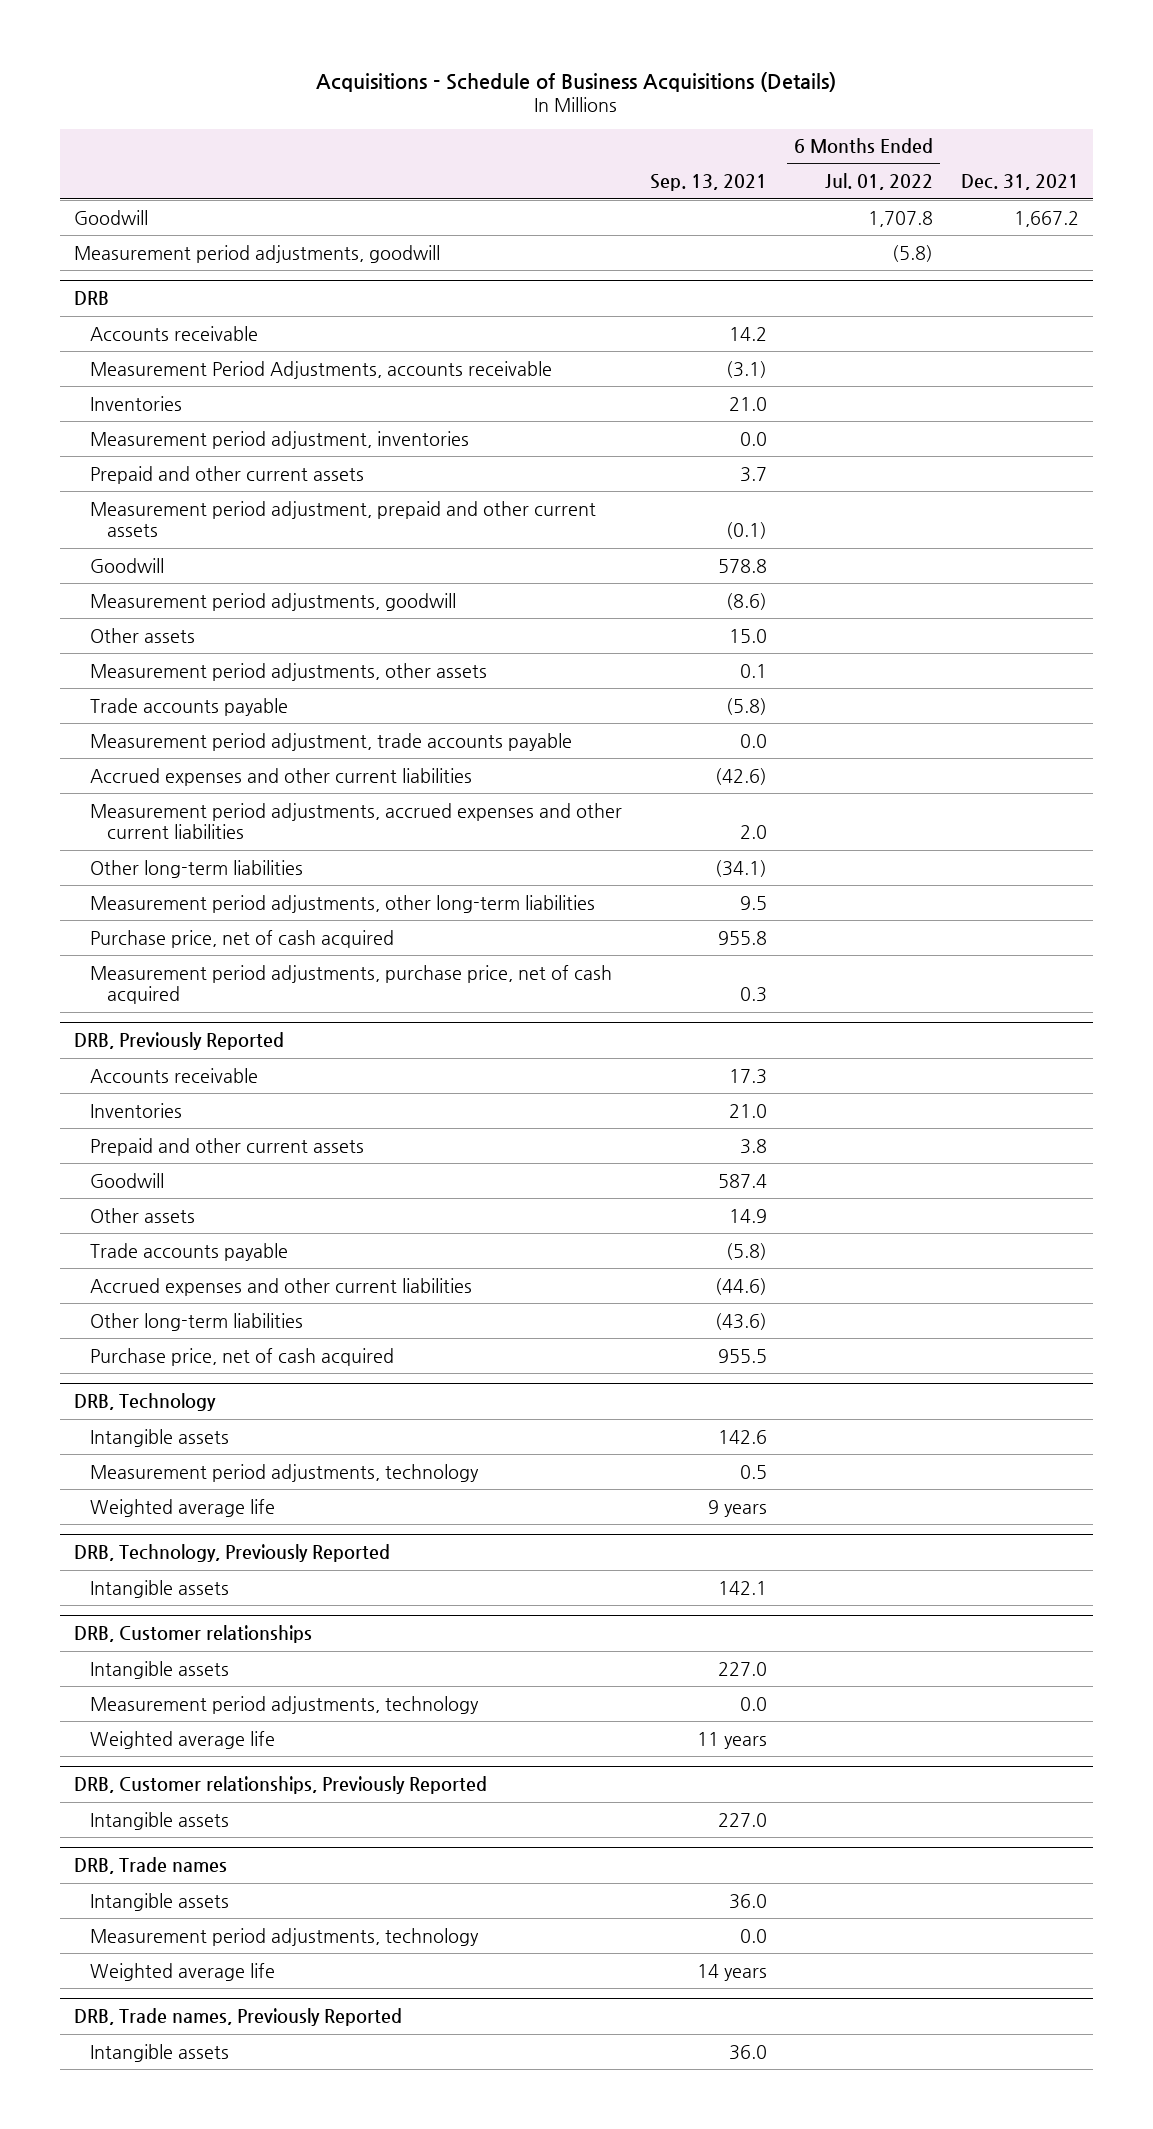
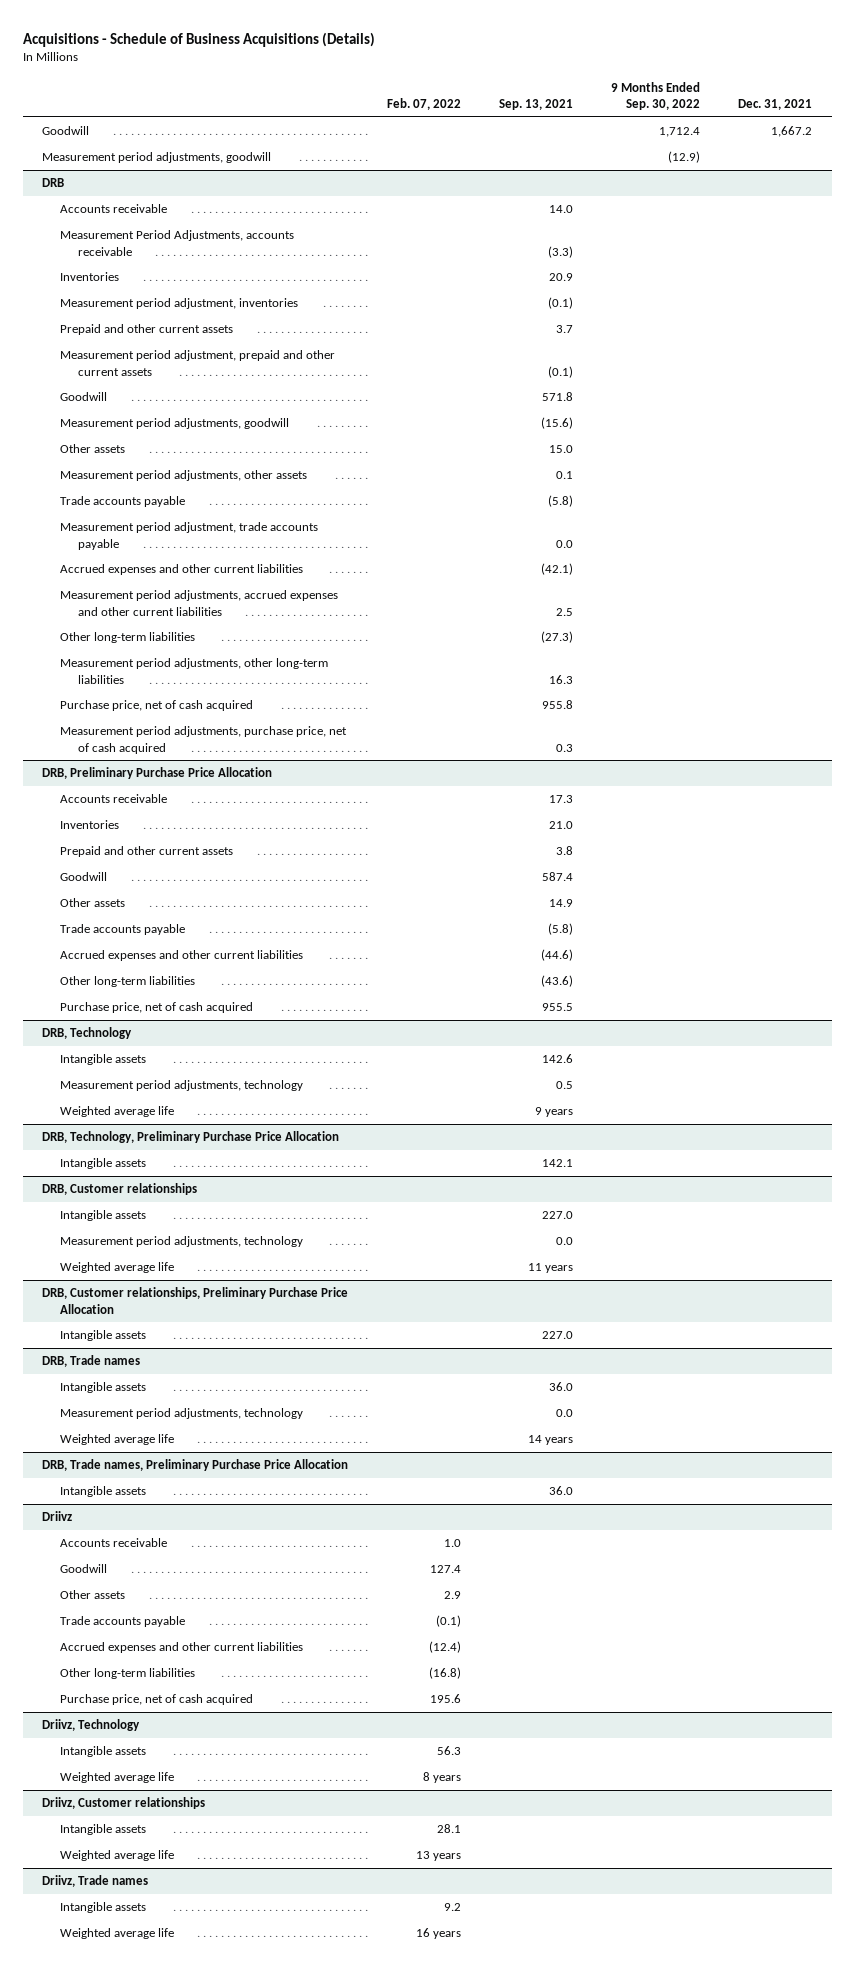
- | Sep. 13, 2021 | 6 Months Ended Jul. 01, 2022 | Dec. 31, 2021
+ | Feb. 07, 2022 | Sep. 13, 2021 | 9 Months Ended Sep. 30, 2022 | Dec. 31, 2021
@ DRB
- Accounts receivable | 14.2 | |
- Measurement Period Adjustments, accounts receivable | (3.1) | |
- Inventories | 21.0 | |
- Measurement period adjustment, inventories | 0.0 | |
+ Accounts receivable | | 14.0 | |
+ Measurement Period Adjustments, accounts receivable | | (3.3) | |
+ Inventories | | 20.9 | |
+ Measurement period adjustment, inventories | | (0.1) | |
- Goodwill | 578.8 | |
- Measurement period adjustments, goodwill | (8.6) | |
+ Goodwill | | 571.8 | |
+ Measurement period adjustments, goodwill | | (15.6) | |
- Accrued expenses and other current liabilities | (42.6) | |
- Measurement period adjustments, accrued expenses and other current liabilities | 2.0 | |
- Other long-term liabilities | (34.1) | |
- Measurement period adjustments, other long-term liabilities | 9.5 | |
+ Accrued expenses and other current liabilities | | (42.1) | |
+ Measurement period adjustments, accrued expenses and other current liabilities | | 2.5 | |
+ Other long-term liabilities | | (27.3) | |
+ Measurement period adjustments, other long-term liabilities | | 16.3 | |
- DRB, Previously Reported
+ DRB, Preliminary Purchase Price Allocation
- DRB, Technology, Previously Reported
+ DRB, Technology, Preliminary Purchase Price Allocation
- DRB, Customer relationships, Previously Reported
+ DRB, Customer relationships, Preliminary Purchase Price Allocation
- DRB, Trade names, Previously Reported
+ DRB, Trade names, Preliminary Purchase Price Allocation
+ Driivz
+ Accounts receivable | 1.0 | | |
+ Goodwill | 127.4 | | |
+ Other assets | 2.9 | | |
+ Trade accounts payable | (0.1) | | |
+ Accrued expenses and other current liabilities | (12.4) | | |
+ Other long-term liabilities | (16.8) | | |
+ Purchase price, net of cash acquired | 195.6 | | |
+ Driivz, Technology
+ Intangible assets | 56.3 | | |
+ Weighted average life | 8 years | | |
+ Driivz, Customer relationships
+ Intangible assets | 28.1 | | |
+ Weighted average life | 13 years | | |
+ Driivz, Trade names
+ Intangible assets | 9.2 | | |
+ Weighted average life | 16 years | | |

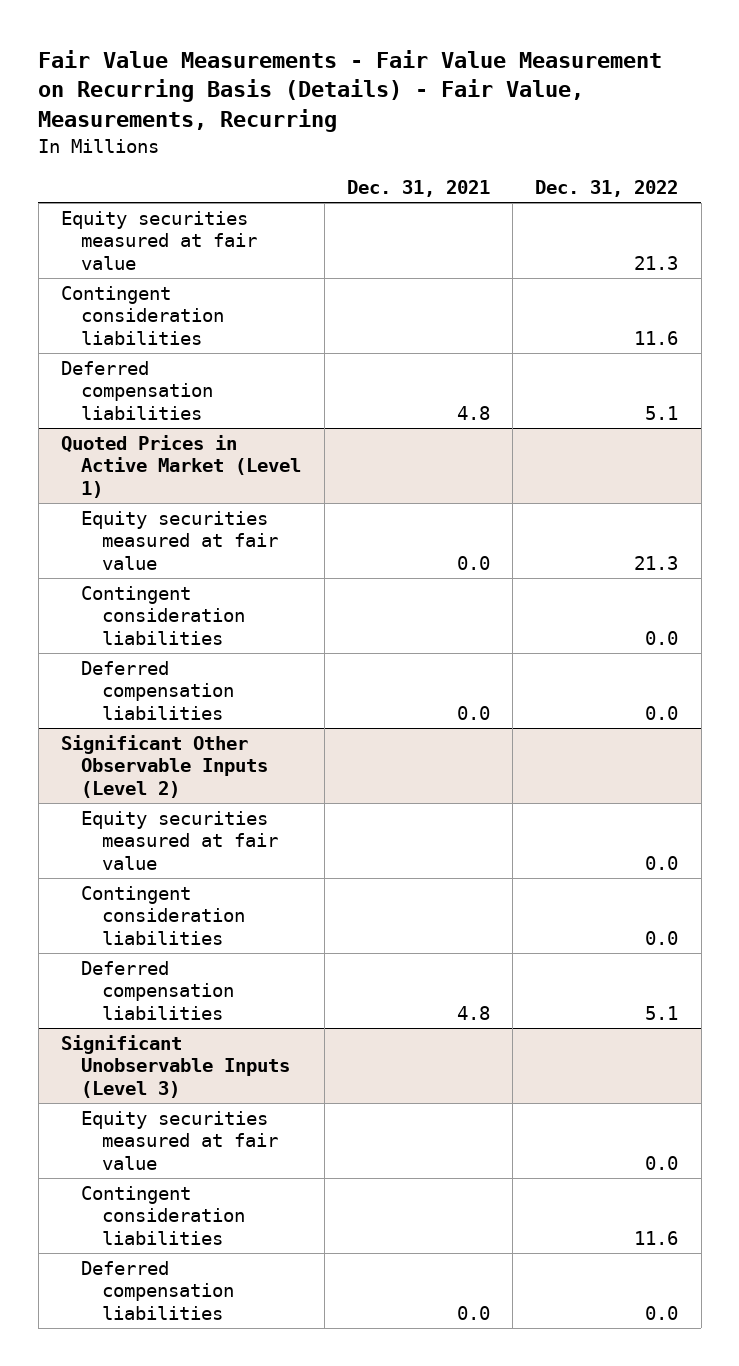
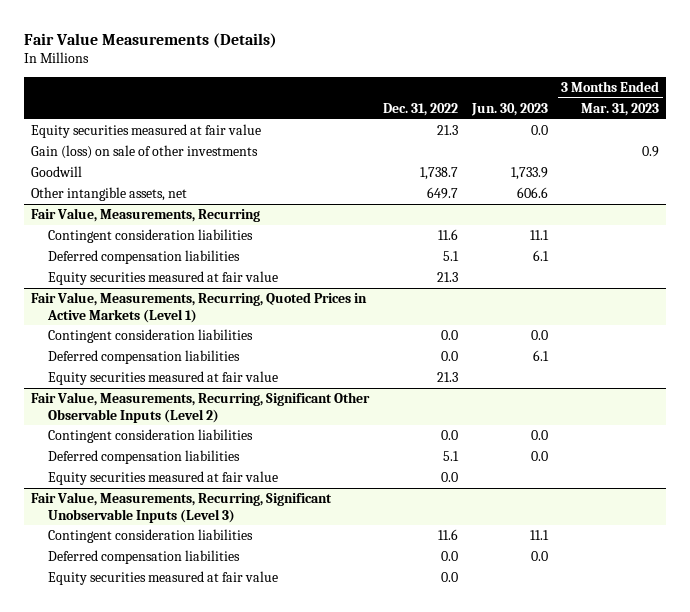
- Fair Value Measurements - Fair Value Measurement on Recurring Basis (Details) - Fair Value, Measurements, Recurring
+ Fair Value Measurements (Details)
- | Dec. 31, 2021 | Dec. 31, 2022
+ | Dec. 31, 2022 | Jun. 30, 2023 | 3 Months Ended Mar. 31, 2023
+ Gain (loss) on sale of other investments | | | 0.9
+ Goodwill | 1,738.7 | 1,733.9 |
+ Other intangible assets, net | 649.7 | 606.6 |
+ Fair Value, Measurements, Recurring
- Quoted Prices in Active Market (Level 1)
+ Fair Value, Measurements, Recurring, Quoted Prices in Active Markets (Level 1)
- Significant Other Observable Inputs (Level 2)
- Equity securities measured at fair value | | 0.0
+ Equity securities measured at fair value | 21.3 | |
+ Fair Value, Measurements, Recurring, Significant Other Observable Inputs (Level 2)
- Significant Unobservable Inputs (Level 3)
+ Fair Value, Measurements, Recurring, Significant Unobservable Inputs (Level 3)
+ Equity securities measured at fair value | 0.0 | |

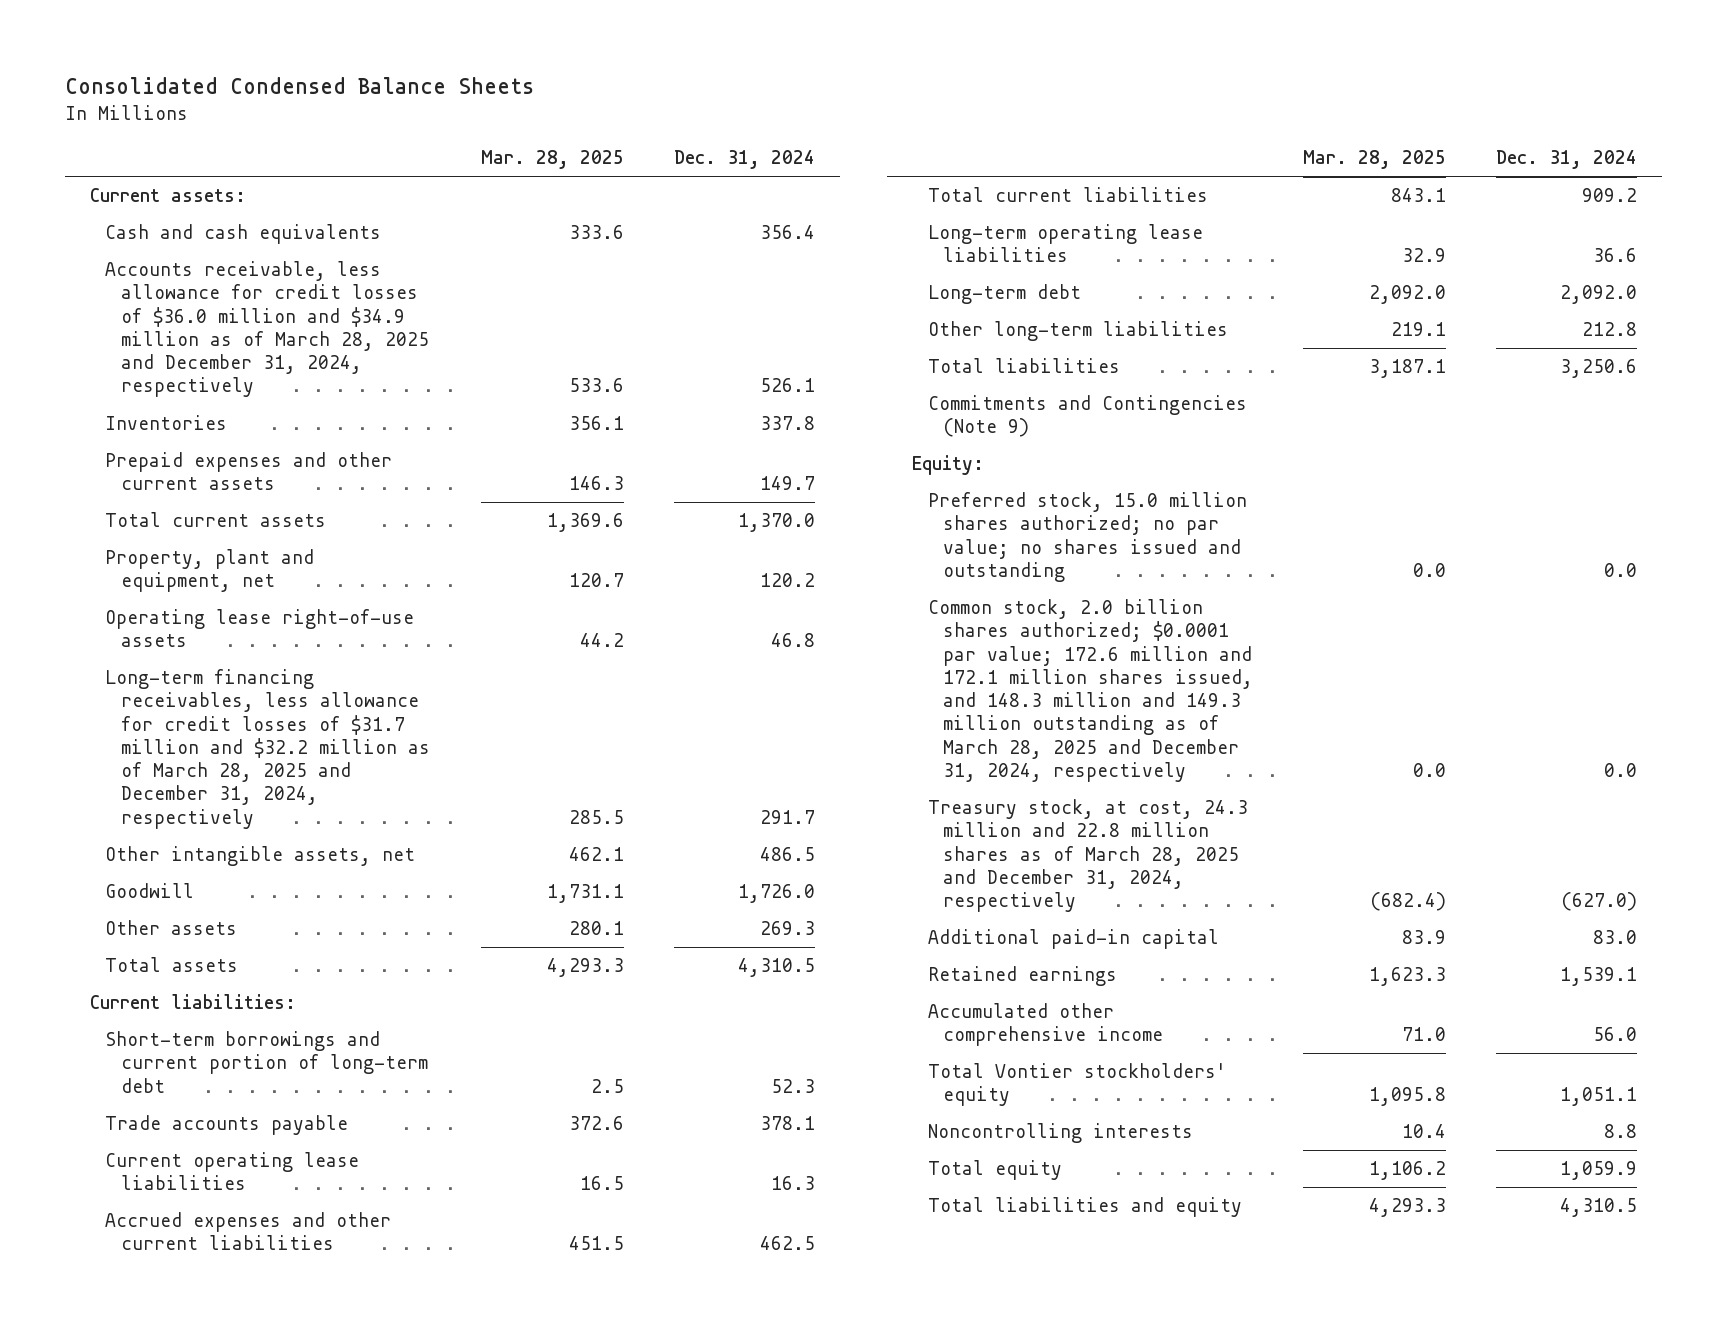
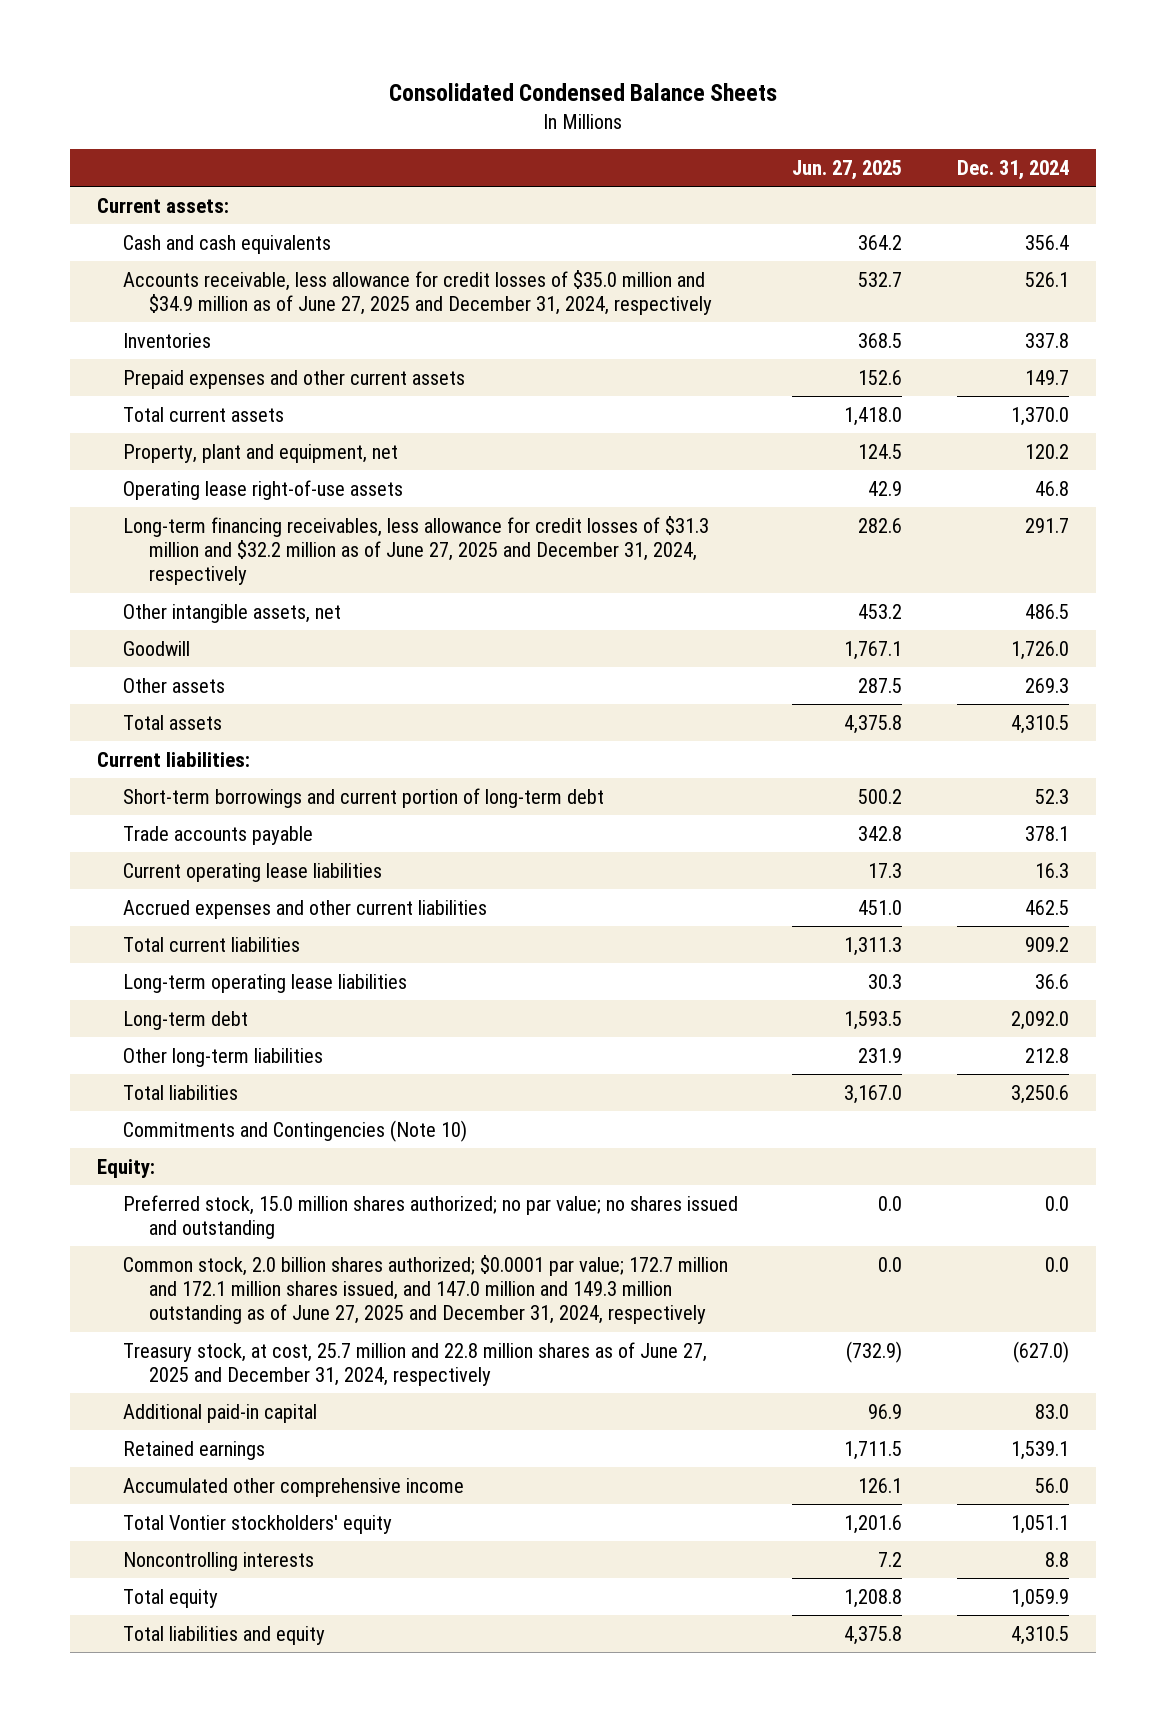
- | Mar. 28, 2025 | Dec. 31, 2024
+ | Jun. 27, 2025 | Dec. 31, 2024
- Accounts receivable, less allowance for credit losses of $36.0 million and $34.9 million as of March 28, 2025 and December 31, 2024, respectively | 533.6 | 526.1
+ Accounts receivable, less allowance for credit losses of $35.0 million and $34.9 million as of June 27, 2025 and December 31, 2024, respectively | 532.7 | 526.1
- Long-term financing receivables, less allowance for credit losses of $31.7 million and $32.2 million as of March 28, 2025 and December 31, 2024, respectively | 285.5 | 291.7
+ Long-term financing receivables, less allowance for credit losses of $31.3 million and $32.2 million as of June 27, 2025 and December 31, 2024, respectively | 282.6 | 291.7
- Commitments and Contingencies (Note 9)
+ Commitments and Contingencies (Note 10)
- Common stock, 2.0 billion shares authorized; $0.0001 par value; 172.6 million and 172.1 million shares issued, and 148.3 million and 149.3 million outstanding as of March 28, 2025 and December 31, 2024, respectively | 0.0 | 0.0
- Treasury stock, at cost, 24.3 million and 22.8 million shares as of March 28, 2025 and December 31, 2024, respectively | (682.4) | (627.0)
+ Common stock, 2.0 billion shares authorized; $0.0001 par value; 172.7 million and 172.1 million shares issued, and 147.0 million and 149.3 million outstanding as of June 27, 2025 and December 31, 2024, respectively | 0.0 | 0.0
+ Treasury stock, at cost, 25.7 million and 22.8 million shares as of June 27, 2025 and December 31, 2024, respectively | (732.9) | (627.0)

